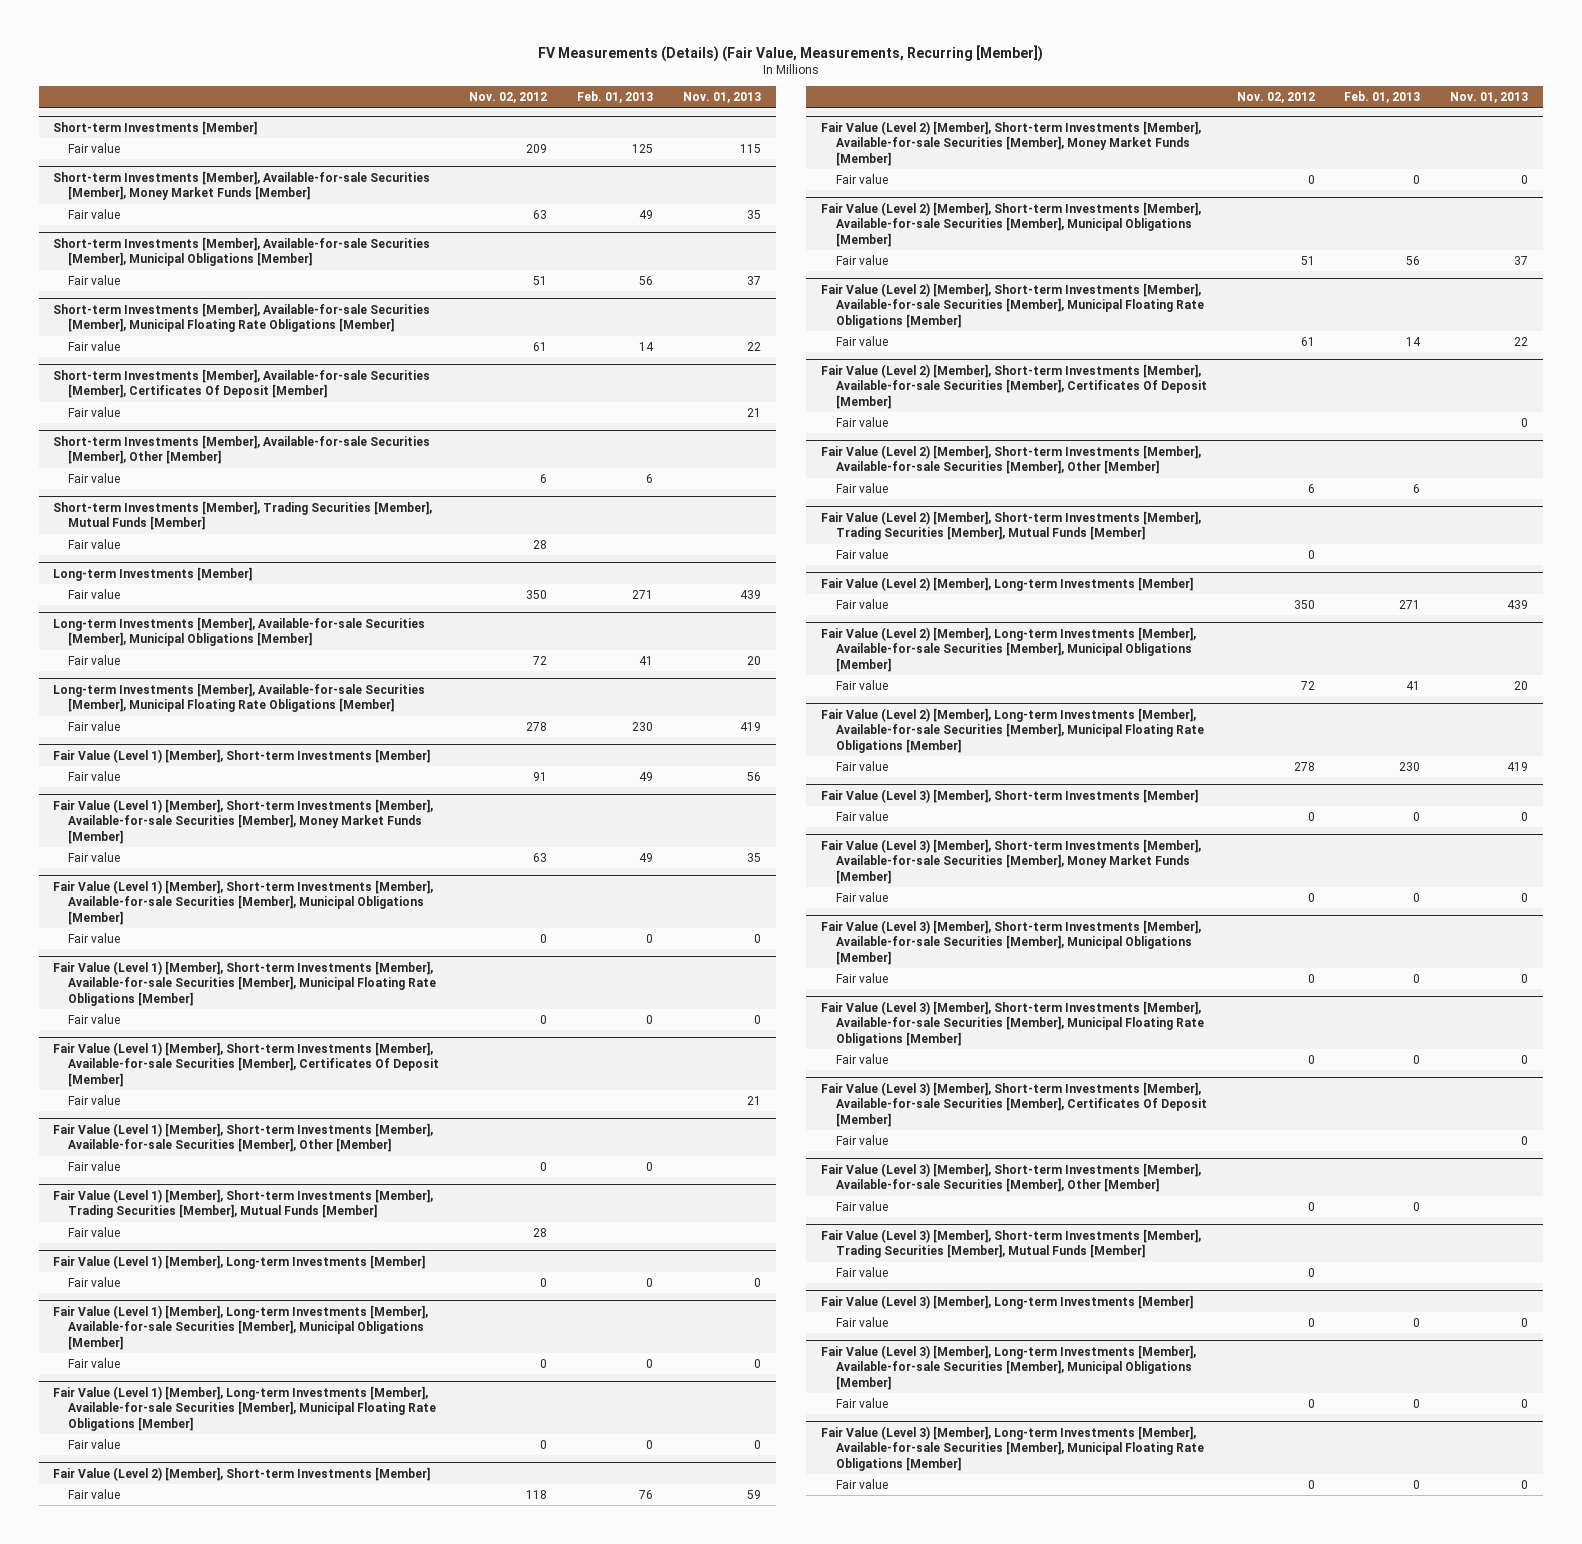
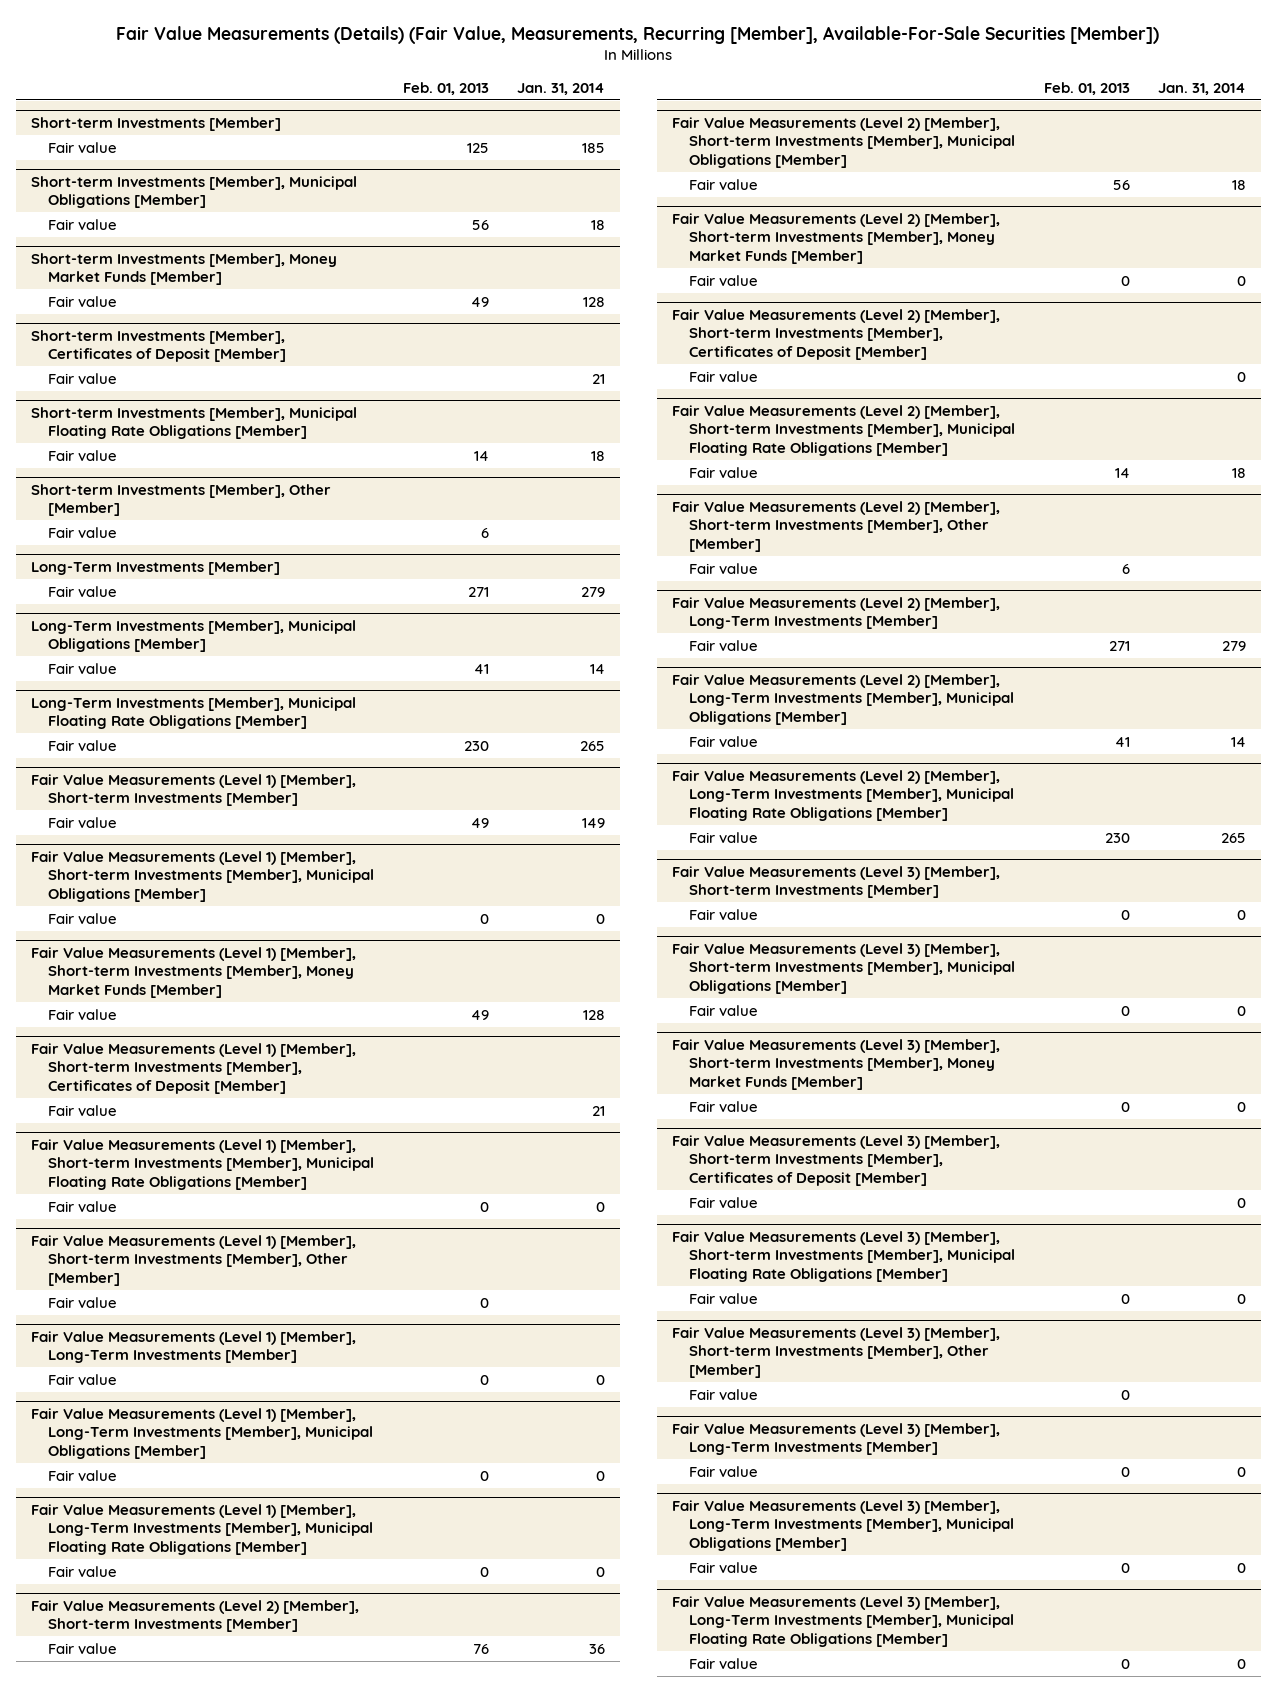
- FV Measurements (Details) (Fair Value, Measurements, Recurring [Member])
+ Fair Value Measurements (Details) (Fair Value, Measurements, Recurring [Member], Available-For-Sale Securities [Member])
- | Nov. 02, 2012 | Feb. 01, 2013 | Nov. 01, 2013
+ | Feb. 01, 2013 | Jan. 31, 2014
- Short-term Investments [Member], Available-for-sale Securities [Member], Money Market Funds [Member]
- Fair value | 63 | 49 | 35
- Short-term Investments [Member], Available-for-sale Securities [Member], Municipal Obligations [Member]
+ Short-term Investments [Member], Municipal Obligations [Member]
- Short-term Investments [Member], Available-for-sale Securities [Member], Municipal Floating Rate Obligations [Member]
- Fair value | 61 | 14 | 22
- Short-term Investments [Member], Available-for-sale Securities [Member], Certificates Of Deposit [Member]
+ Short-term Investments [Member], Money Market Funds [Member]
+ Fair value | 49 | 128
+ Short-term Investments [Member], Certificates of Deposit [Member]
- Short-term Investments [Member], Available-for-sale Securities [Member], Other [Member]
+ Short-term Investments [Member], Municipal Floating Rate Obligations [Member]
+ Fair value | 14 | 18
+ Short-term Investments [Member], Other [Member]
- Short-term Investments [Member], Trading Securities [Member], Mutual Funds [Member]
- Fair value | 28 | |
- Long-term Investments [Member]
+ Long-Term Investments [Member]
- Long-term Investments [Member], Available-for-sale Securities [Member], Municipal Obligations [Member]
+ Long-Term Investments [Member], Municipal Obligations [Member]
- Long-term Investments [Member], Available-for-sale Securities [Member], Municipal Floating Rate Obligations [Member]
+ Long-Term Investments [Member], Municipal Floating Rate Obligations [Member]
- Fair Value (Level 1) [Member], Short-term Investments [Member]
- Fair value | 91 | 49 | 56
- Fair Value (Level 1) [Member], Short-term Investments [Member], Available-for-sale Securities [Member], Money Market Funds [Member]
+ Fair Value Measurements (Level 1) [Member], Short-term Investments [Member]
- Fair Value (Level 1) [Member], Short-term Investments [Member], Available-for-sale Securities [Member], Municipal Obligations [Member]
- Fair value | 0 | 0 | 0
- Fair Value (Level 1) [Member], Short-term Investments [Member], Available-for-sale Securities [Member], Municipal Floating Rate Obligations [Member]
+ Fair Value Measurements (Level 1) [Member], Short-term Investments [Member], Municipal Obligations [Member]
- Fair Value (Level 1) [Member], Short-term Investments [Member], Available-for-sale Securities [Member], Certificates Of Deposit [Member]
+ Fair Value Measurements (Level 1) [Member], Short-term Investments [Member], Money Market Funds [Member]
+ Fair value | 49 | 128
+ Fair Value Measurements (Level 1) [Member], Short-term Investments [Member], Certificates of Deposit [Member]
- Fair Value (Level 1) [Member], Short-term Investments [Member], Available-for-sale Securities [Member], Other [Member]
+ Fair Value Measurements (Level 1) [Member], Short-term Investments [Member], Municipal Floating Rate Obligations [Member]
- Fair Value (Level 1) [Member], Short-term Investments [Member], Trading Securities [Member], Mutual Funds [Member]
- Fair value | 28 | |
- Fair Value (Level 1) [Member], Long-term Investments [Member]
+ Fair Value Measurements (Level 1) [Member], Short-term Investments [Member], Other [Member]
- Fair Value (Level 1) [Member], Long-term Investments [Member], Available-for-sale Securities [Member], Municipal Obligations [Member]
+ Fair Value Measurements (Level 1) [Member], Long-Term Investments [Member]
- Fair Value (Level 1) [Member], Long-term Investments [Member], Available-for-sale Securities [Member], Municipal Floating Rate Obligations [Member]
+ Fair Value Measurements (Level 1) [Member], Long-Term Investments [Member], Municipal Obligations [Member]
- Fair Value (Level 2) [Member], Short-term Investments [Member]
- Fair value | 118 | 76 | 59
- Fair Value (Level 2) [Member], Short-term Investments [Member], Available-for-sale Securities [Member], Money Market Funds [Member]
+ Fair Value Measurements (Level 1) [Member], Long-Term Investments [Member], Municipal Floating Rate Obligations [Member]
- Fair Value (Level 2) [Member], Short-term Investments [Member], Available-for-sale Securities [Member], Municipal Obligations [Member]
+ Fair Value Measurements (Level 2) [Member], Short-term Investments [Member]
+ Fair value | 76 | 36
+ Fair Value Measurements (Level 2) [Member], Short-term Investments [Member], Municipal Obligations [Member]
- Fair Value (Level 2) [Member], Short-term Investments [Member], Available-for-sale Securities [Member], Municipal Floating Rate Obligations [Member]
- Fair value | 61 | 14 | 22
- Fair Value (Level 2) [Member], Short-term Investments [Member], Available-for-sale Securities [Member], Certificates Of Deposit [Member]
+ Fair Value Measurements (Level 2) [Member], Short-term Investments [Member], Money Market Funds [Member]
+ Fair value | 0 | 0
+ Fair Value Measurements (Level 2) [Member], Short-term Investments [Member], Certificates of Deposit [Member]
- Fair Value (Level 2) [Member], Short-term Investments [Member], Available-for-sale Securities [Member], Other [Member]
+ Fair Value Measurements (Level 2) [Member], Short-term Investments [Member], Municipal Floating Rate Obligations [Member]
+ Fair value | 14 | 18
+ Fair Value Measurements (Level 2) [Member], Short-term Investments [Member], Other [Member]
- Fair Value (Level 2) [Member], Short-term Investments [Member], Trading Securities [Member], Mutual Funds [Member]
- Fair value | 0 | |
- Fair Value (Level 2) [Member], Long-term Investments [Member]
+ Fair Value Measurements (Level 2) [Member], Long-Term Investments [Member]
- Fair Value (Level 2) [Member], Long-term Investments [Member], Available-for-sale Securities [Member], Municipal Obligations [Member]
+ Fair Value Measurements (Level 2) [Member], Long-Term Investments [Member], Municipal Obligations [Member]
- Fair Value (Level 2) [Member], Long-term Investments [Member], Available-for-sale Securities [Member], Municipal Floating Rate Obligations [Member]
+ Fair Value Measurements (Level 2) [Member], Long-Term Investments [Member], Municipal Floating Rate Obligations [Member]
- Fair Value (Level 3) [Member], Short-term Investments [Member]
- Fair value | 0 | 0 | 0
- Fair Value (Level 3) [Member], Short-term Investments [Member], Available-for-sale Securities [Member], Money Market Funds [Member]
+ Fair Value Measurements (Level 3) [Member], Short-term Investments [Member]
- Fair Value (Level 3) [Member], Short-term Investments [Member], Available-for-sale Securities [Member], Municipal Obligations [Member]
+ Fair Value Measurements (Level 3) [Member], Short-term Investments [Member], Municipal Obligations [Member]
- Fair Value (Level 3) [Member], Short-term Investments [Member], Available-for-sale Securities [Member], Municipal Floating Rate Obligations [Member]
+ Fair Value Measurements (Level 3) [Member], Short-term Investments [Member], Money Market Funds [Member]
- Fair Value (Level 3) [Member], Short-term Investments [Member], Available-for-sale Securities [Member], Certificates Of Deposit [Member]
+ Fair Value Measurements (Level 3) [Member], Short-term Investments [Member], Certificates of Deposit [Member]
- Fair Value (Level 3) [Member], Short-term Investments [Member], Available-for-sale Securities [Member], Other [Member]
+ Fair Value Measurements (Level 3) [Member], Short-term Investments [Member], Municipal Floating Rate Obligations [Member]
- Fair Value (Level 3) [Member], Short-term Investments [Member], Trading Securities [Member], Mutual Funds [Member]
- Fair value | 0 | |
- Fair Value (Level 3) [Member], Long-term Investments [Member]
+ Fair Value Measurements (Level 3) [Member], Short-term Investments [Member], Other [Member]
- Fair Value (Level 3) [Member], Long-term Investments [Member], Available-for-sale Securities [Member], Municipal Obligations [Member]
+ Fair Value Measurements (Level 3) [Member], Long-Term Investments [Member]
- Fair Value (Level 3) [Member], Long-term Investments [Member], Available-for-sale Securities [Member], Municipal Floating Rate Obligations [Member]
+ Fair Value Measurements (Level 3) [Member], Long-Term Investments [Member], Municipal Obligations [Member]
+ Fair Value Measurements (Level 3) [Member], Long-Term Investments [Member], Municipal Floating Rate Obligations [Member]
+ Fair value | 0 | 0

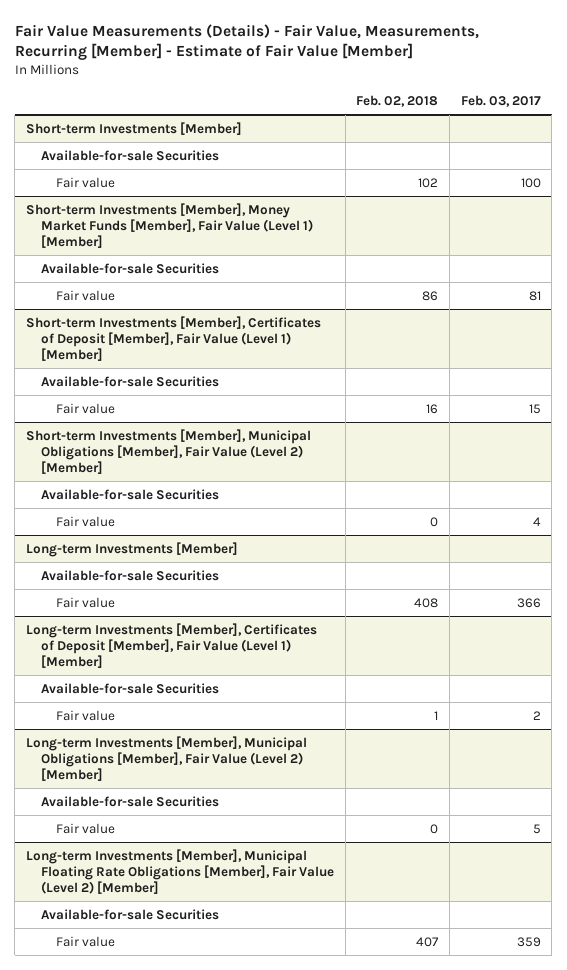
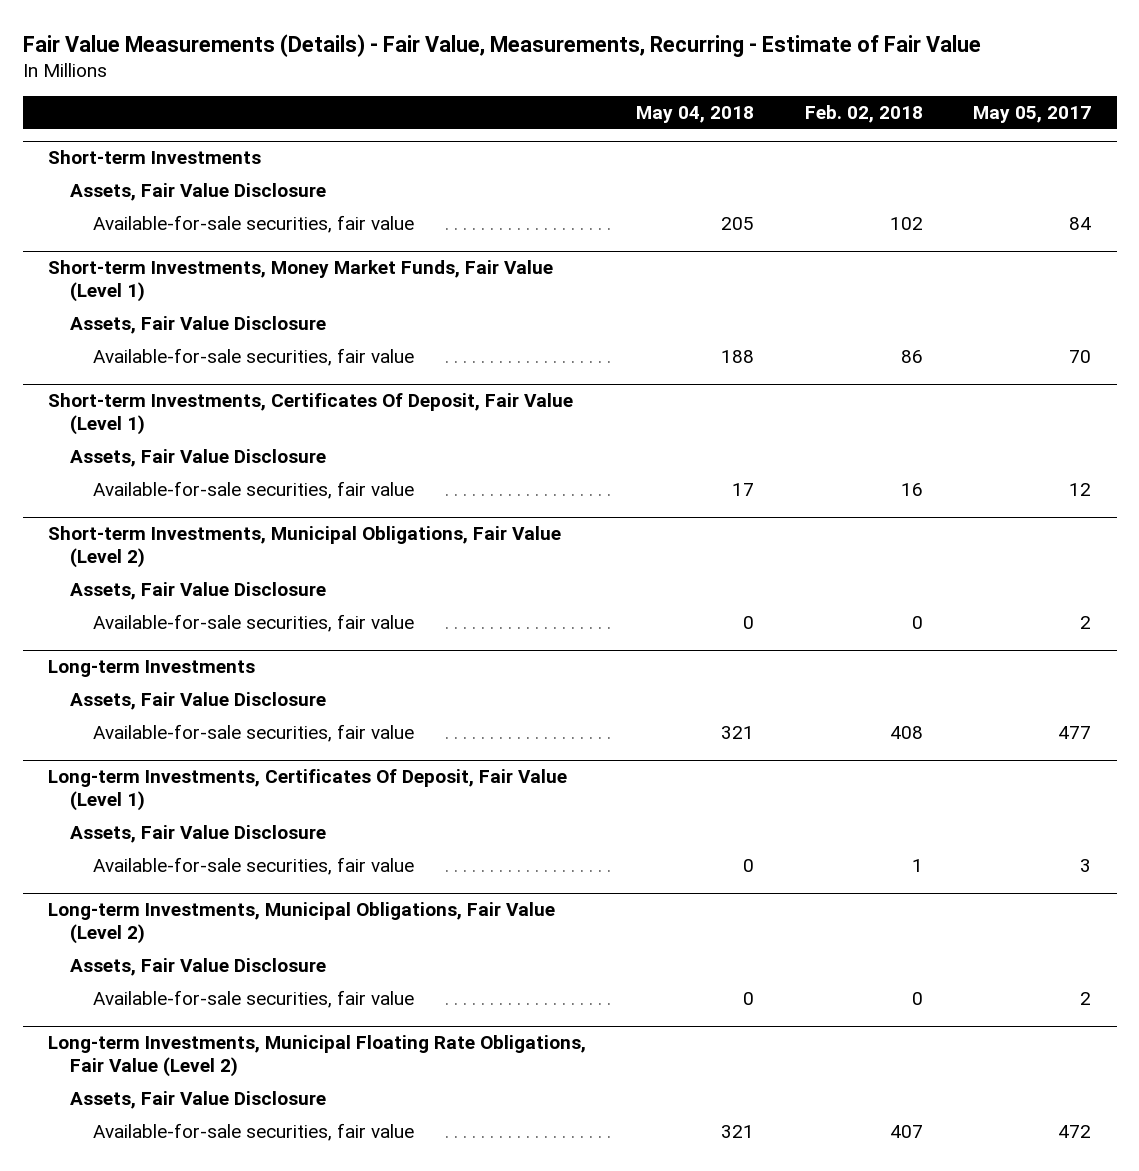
- Fair Value Measurements (Details) - Fair Value, Measurements, Recurring [Member] - Estimate of Fair Value [Member]
+ Fair Value Measurements (Details) - Fair Value, Measurements, Recurring - Estimate of Fair Value
- | Feb. 02, 2018 | Feb. 03, 2017
+ | May 04, 2018 | Feb. 02, 2018 | May 05, 2017
- Short-term Investments [Member]
- Available-for-sale Securities
- Fair value | 102 | 100
- Short-term Investments [Member], Money Market Funds [Member], Fair Value (Level 1) [Member]
- Available-for-sale Securities
- Fair value | 86 | 81
- Short-term Investments [Member], Certificates of Deposit [Member], Fair Value (Level 1) [Member]
- Available-for-sale Securities
- Fair value | 16 | 15
- Short-term Investments [Member], Municipal Obligations [Member], Fair Value (Level 2) [Member]
- Available-for-sale Securities
- Fair value | 0 | 4
- Long-term Investments [Member]
- Available-for-sale Securities
- Fair value | 408 | 366
- Long-term Investments [Member], Certificates of Deposit [Member], Fair Value (Level 1) [Member]
- Available-for-sale Securities
- Fair value | 1 | 2
- Long-term Investments [Member], Municipal Obligations [Member], Fair Value (Level 2) [Member]
- Available-for-sale Securities
- Fair value | 0 | 5
- Long-term Investments [Member], Municipal Floating Rate Obligations [Member], Fair Value (Level 2) [Member]
- Available-for-sale Securities
- Fair value | 407 | 359
+ Short-term Investments
+ Assets, Fair Value Disclosure
+ Available-for-sale securities, fair value | 205 | 102 | 84
+ Short-term Investments, Money Market Funds, Fair Value (Level 1)
+ Assets, Fair Value Disclosure
+ Available-for-sale securities, fair value | 188 | 86 | 70
+ Short-term Investments, Certificates Of Deposit, Fair Value (Level 1)
+ Assets, Fair Value Disclosure
+ Available-for-sale securities, fair value | 17 | 16 | 12
+ Short-term Investments, Municipal Obligations, Fair Value (Level 2)
+ Assets, Fair Value Disclosure
+ Available-for-sale securities, fair value | 0 | 0 | 2
+ Long-term Investments
+ Assets, Fair Value Disclosure
+ Available-for-sale securities, fair value | 321 | 408 | 477
+ Long-term Investments, Certificates Of Deposit, Fair Value (Level 1)
+ Assets, Fair Value Disclosure
+ Available-for-sale securities, fair value | 0 | 1 | 3
+ Long-term Investments, Municipal Obligations, Fair Value (Level 2)
+ Assets, Fair Value Disclosure
+ Available-for-sale securities, fair value | 0 | 0 | 2
+ Long-term Investments, Municipal Floating Rate Obligations, Fair Value (Level 2)
+ Assets, Fair Value Disclosure
+ Available-for-sale securities, fair value | 321 | 407 | 472

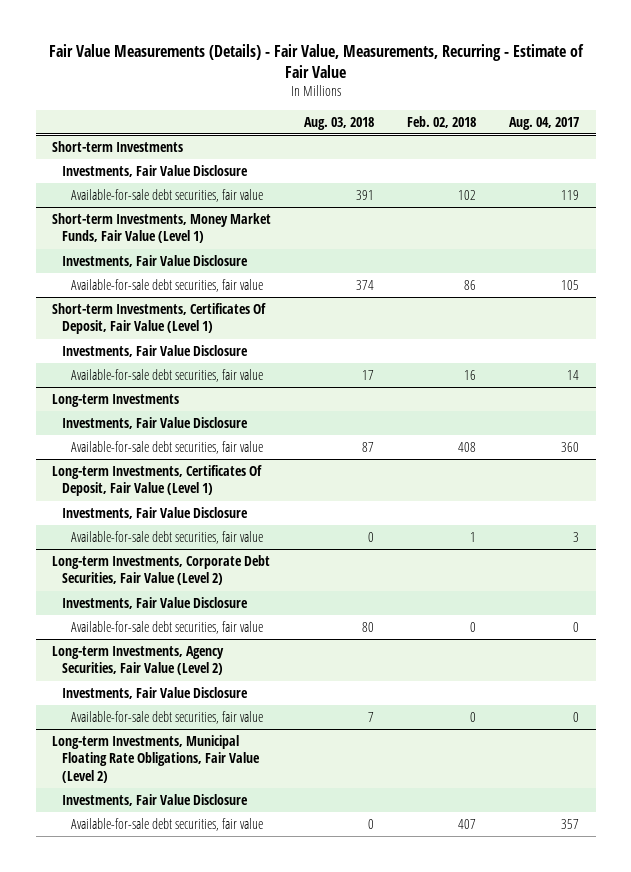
- | May 04, 2018 | Feb. 02, 2018 | May 05, 2017
+ | Aug. 03, 2018 | Feb. 02, 2018 | Aug. 04, 2017
@ Short-term Investments
- Assets, Fair Value Disclosure
- Available-for-sale securities, fair value | 205 | 102 | 84
+ Investments, Fair Value Disclosure
+ Available-for-sale debt securities, fair value | 391 | 102 | 119
@ Short-term Investments, Money Market Funds, Fair Value (Level 1)
- Assets, Fair Value Disclosure
- Available-for-sale securities, fair value | 188 | 86 | 70
+ Investments, Fair Value Disclosure
+ Available-for-sale debt securities, fair value | 374 | 86 | 105
@ Short-term Investments, Certificates Of Deposit, Fair Value (Level 1)
- Assets, Fair Value Disclosure
- Available-for-sale securities, fair value | 17 | 16 | 12
- Short-term Investments, Municipal Obligations, Fair Value (Level 2)
- Assets, Fair Value Disclosure
- Available-for-sale securities, fair value | 0 | 0 | 2
@ Short-term Investments, Certificates Of Deposit, Fair Value (Level 1)
+ Investments, Fair Value Disclosure
+ Available-for-sale debt securities, fair value | 17 | 16 | 14
@ Long-term Investments
- Assets, Fair Value Disclosure
- Available-for-sale securities, fair value | 321 | 408 | 477
+ Investments, Fair Value Disclosure
+ Available-for-sale debt securities, fair value | 87 | 408 | 360
@ Long-term Investments, Certificates Of Deposit, Fair Value (Level 1)
- Assets, Fair Value Disclosure
- Available-for-sale securities, fair value | 0 | 1 | 3
- Long-term Investments, Municipal Obligations, Fair Value (Level 2)
- Assets, Fair Value Disclosure
- Available-for-sale securities, fair value | 0 | 0 | 2
@ Long-term Investments, Certificates Of Deposit, Fair Value (Level 1)
+ Investments, Fair Value Disclosure
+ Available-for-sale debt securities, fair value | 0 | 1 | 3
+ Long-term Investments, Corporate Debt Securities, Fair Value (Level 2)
+ Investments, Fair Value Disclosure
+ Available-for-sale debt securities, fair value | 80 | 0 | 0
+ Long-term Investments, Agency Securities, Fair Value (Level 2)
+ Investments, Fair Value Disclosure
+ Available-for-sale debt securities, fair value | 7 | 0 | 0
@ Long-term Investments, Municipal Floating Rate Obligations, Fair Value (Level 2)
- Assets, Fair Value Disclosure
- Available-for-sale securities, fair value | 321 | 407 | 472
+ Investments, Fair Value Disclosure
+ Available-for-sale debt securities, fair value | 0 | 407 | 357

